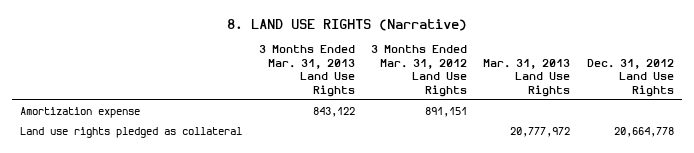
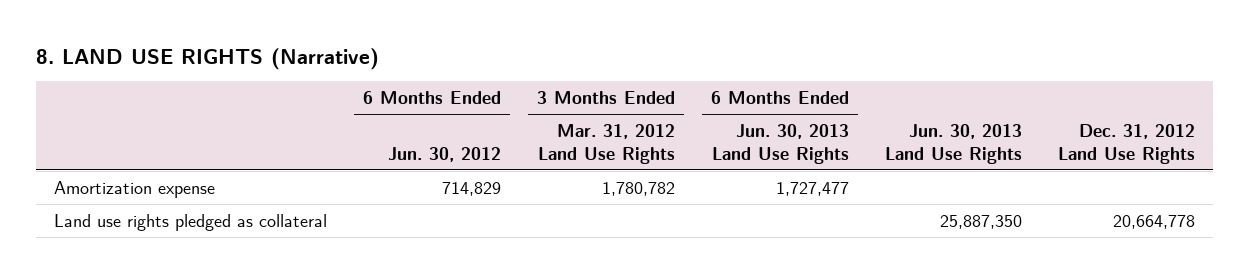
- | 3 Months Ended Mar. 31, 2013 Land Use Rights | 3 Months Ended Mar. 31, 2012 Land Use Rights | Mar. 31, 2013 Land Use Rights | Dec. 31, 2012 Land Use Rights
+ | 6 Months Ended Jun. 30, 2012 | 3 Months Ended Mar. 31, 2012 Land Use Rights | 6 Months Ended Jun. 30, 2013 Land Use Rights | Jun. 30, 2013 Land Use Rights | Dec. 31, 2012 Land Use Rights
- Amortization expense | 843,122 | 891,151 | |
+ Amortization expense | 714,829 | 1,780,782 | 1,727,477 | |

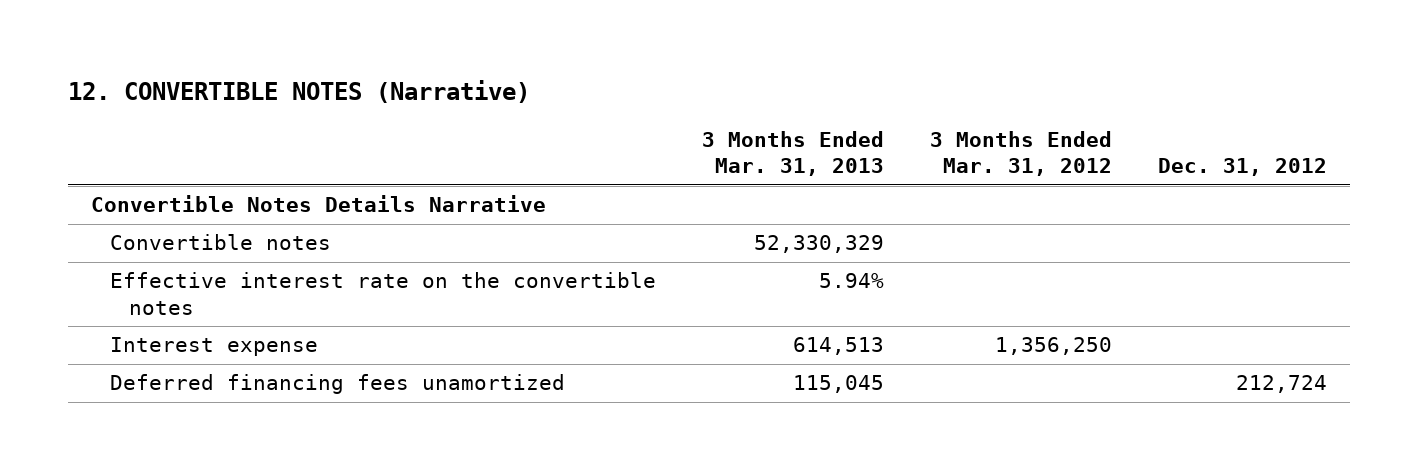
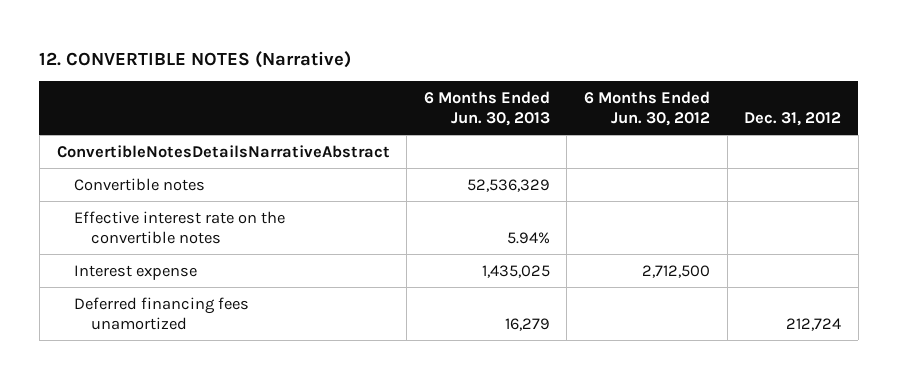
- | 3 Months Ended Mar. 31, 2013 | 3 Months Ended Mar. 31, 2012 | Dec. 31, 2012
+ | 6 Months Ended Jun. 30, 2013 | 6 Months Ended Jun. 30, 2012 | Dec. 31, 2012
- Convertible Notes Details Narrative
+ ConvertibleNotesDetailsNarrativeAbstract

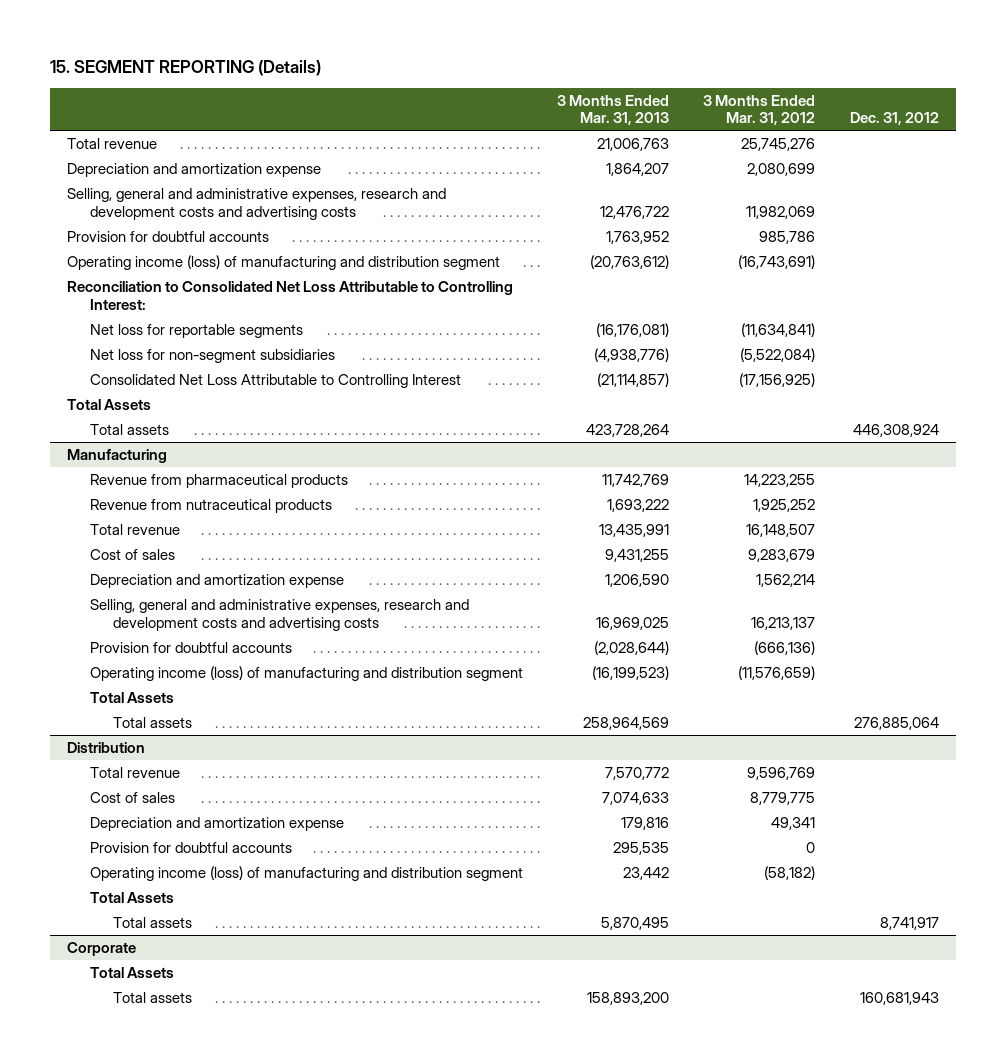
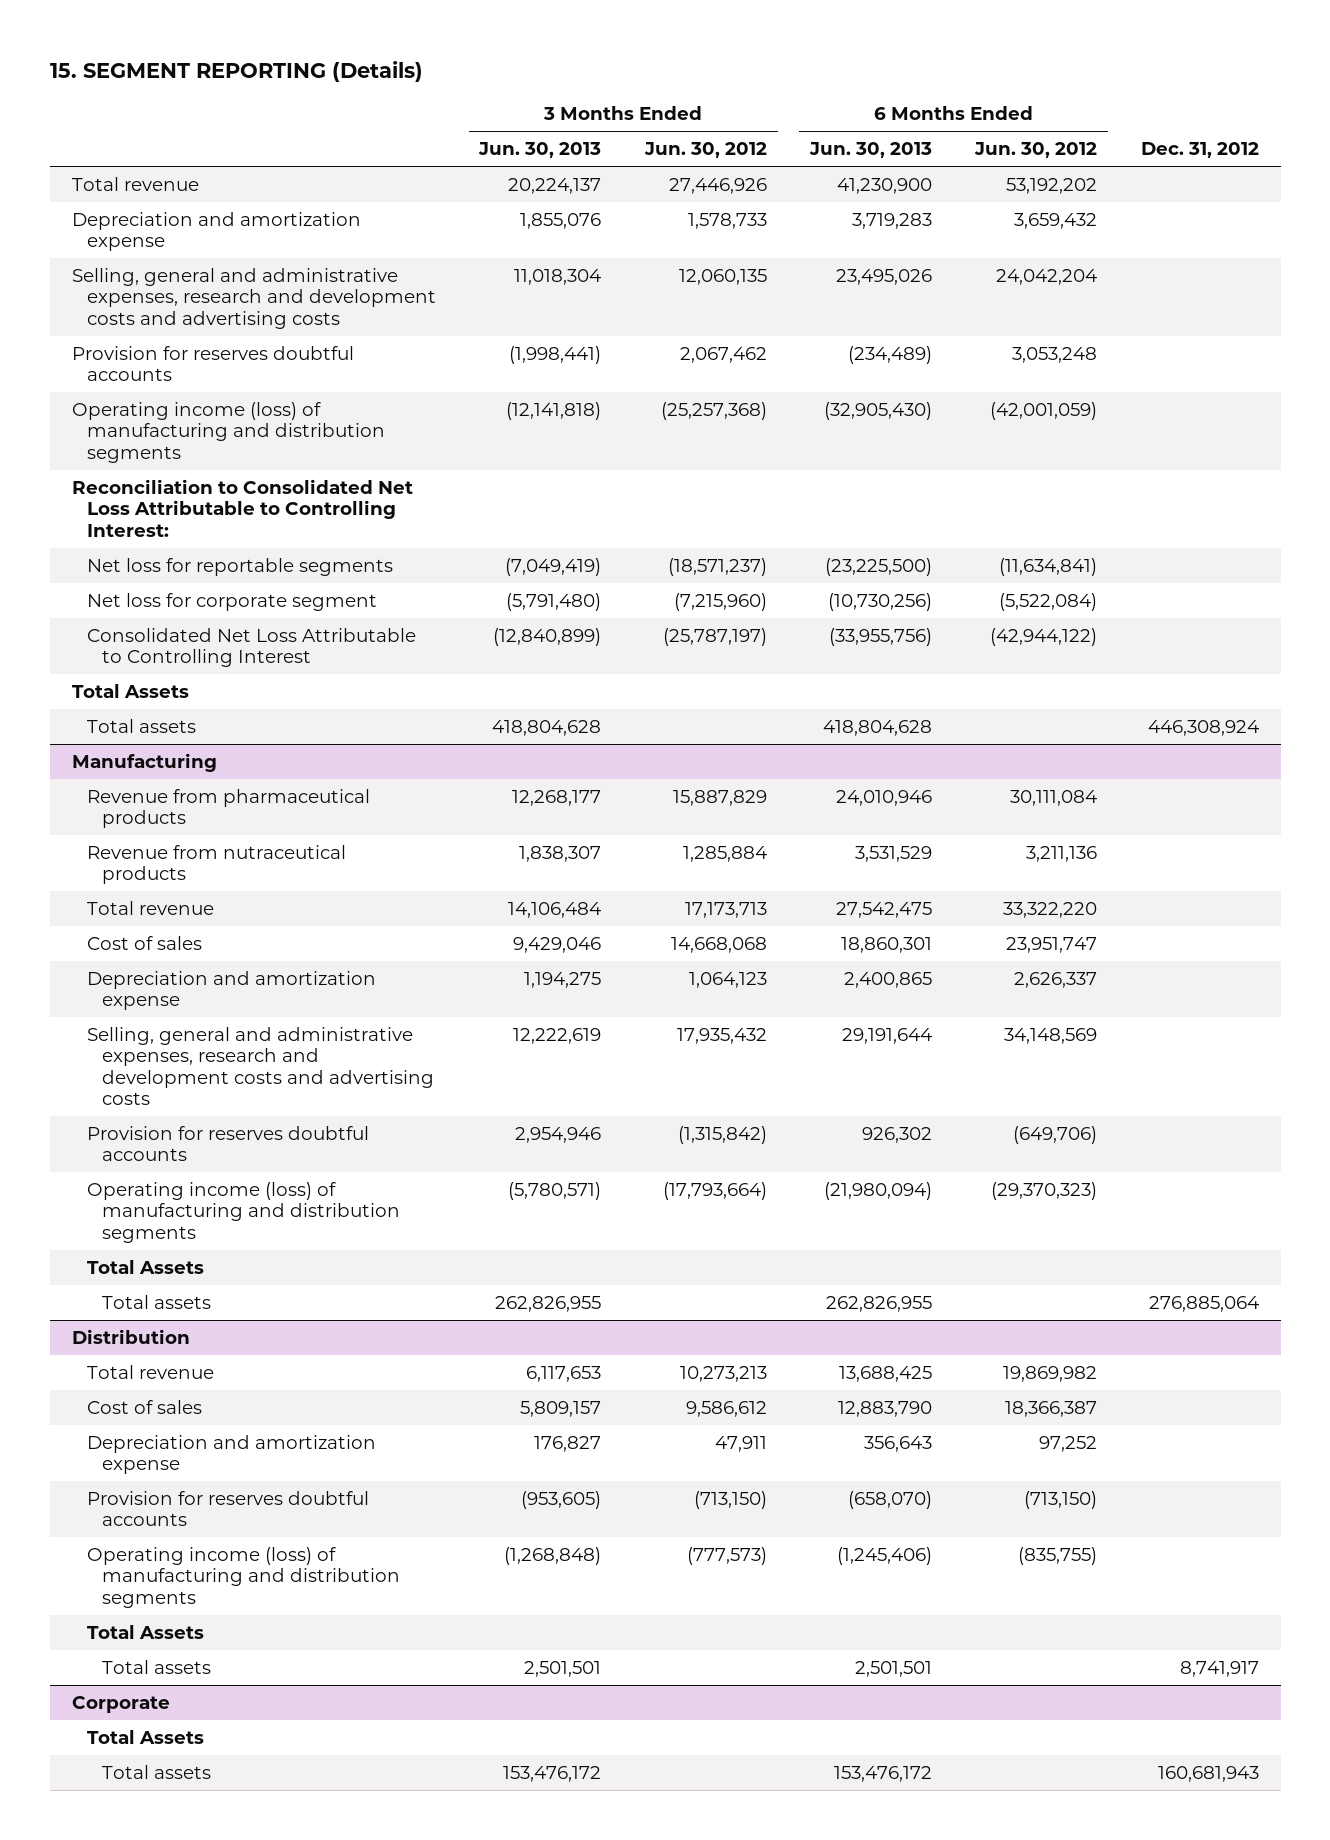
- | 3 Months Ended Mar. 31, 2013 | 3 Months Ended Mar. 31, 2012 | Dec. 31, 2012
+ | 3 Months Ended Jun. 30, 2013 | 3 Months Ended Jun. 30, 2012 | 6 Months Ended Jun. 30, 2013 | 6 Months Ended Jun. 30, 2012 | Dec. 31, 2012
- Provision for doubtful accounts | 1,763,952 | 985,786 |
- Operating income (loss) of manufacturing and distribution segment | (20,763,612) | (16,743,691) |
+ Provision for reserves doubtful accounts | (1,998,441) | 2,067,462 | (234,489) | 3,053,248 |
+ Operating income (loss) of manufacturing and distribution segments | (12,141,818) | (25,257,368) | (32,905,430) | (42,001,059) |
- Net loss for non-segment subsidiaries | (4,938,776) | (5,522,084) |
+ Net loss for corporate segment | (5,791,480) | (7,215,960) | (10,730,256) | (5,522,084) |
@ Manufacturing
- Provision for doubtful accounts | (2,028,644) | (666,136) |
- Operating income (loss) of manufacturing and distribution segment | (16,199,523) | (11,576,659) |
+ Provision for reserves doubtful accounts | 2,954,946 | (1,315,842) | 926,302 | (649,706) |
+ Operating income (loss) of manufacturing and distribution segments | (5,780,571) | (17,793,664) | (21,980,094) | (29,370,323) |
@ Distribution
- Provision for doubtful accounts | 295,535 | 0 |
- Operating income (loss) of manufacturing and distribution segment | 23,442 | (58,182) |
+ Provision for reserves doubtful accounts | (953,605) | (713,150) | (658,070) | (713,150) |
+ Operating income (loss) of manufacturing and distribution segments | (1,268,848) | (777,573) | (1,245,406) | (835,755) |

